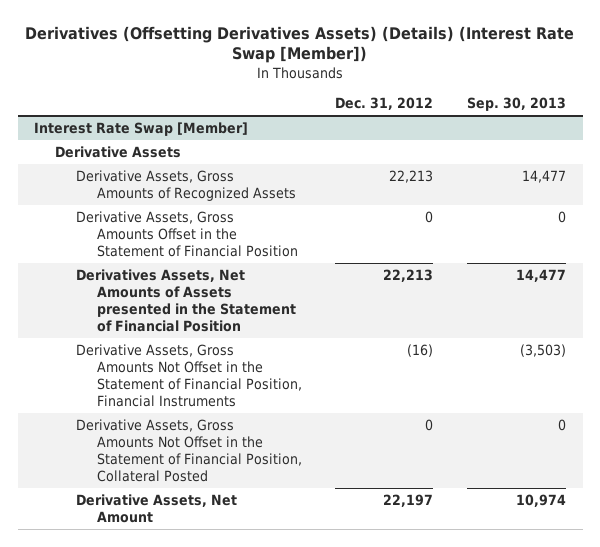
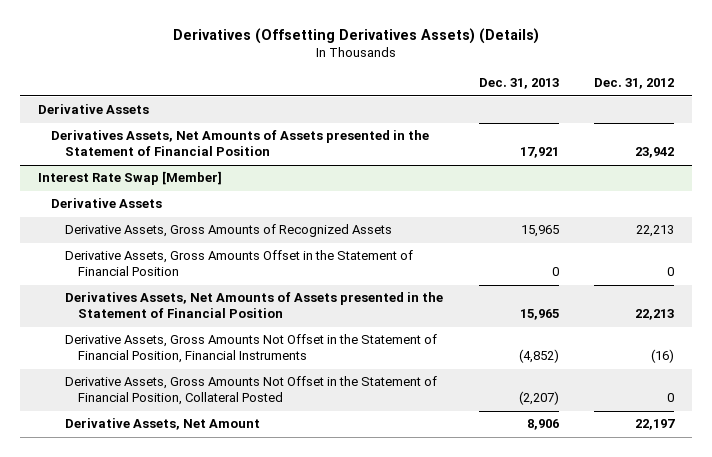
- Derivatives (Offsetting Derivatives Assets) (Details) (Interest Rate Swap [Member])
+ Derivatives (Offsetting Derivatives Assets) (Details)
- | Dec. 31, 2012 | Sep. 30, 2013
+ | Dec. 31, 2013 | Dec. 31, 2012
+ Derivative Assets
+ Derivatives Assets, Net Amounts of Assets presented in the Statement of Financial Position | 17,921 | 23,942

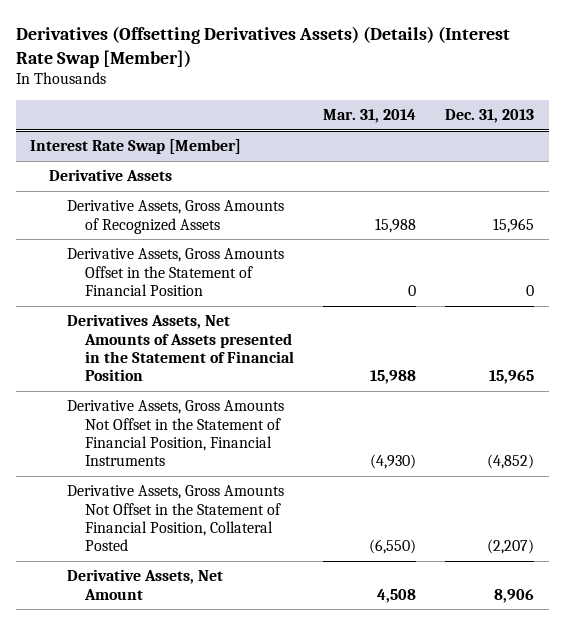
- Derivatives (Offsetting Derivatives Assets) (Details)
+ Derivatives (Offsetting Derivatives Assets) (Details) (Interest Rate Swap [Member])
- | Dec. 31, 2013 | Dec. 31, 2012
+ | Mar. 31, 2014 | Dec. 31, 2013
- Derivative Assets
- Derivatives Assets, Net Amounts of Assets presented in the Statement of Financial Position | 17,921 | 23,942

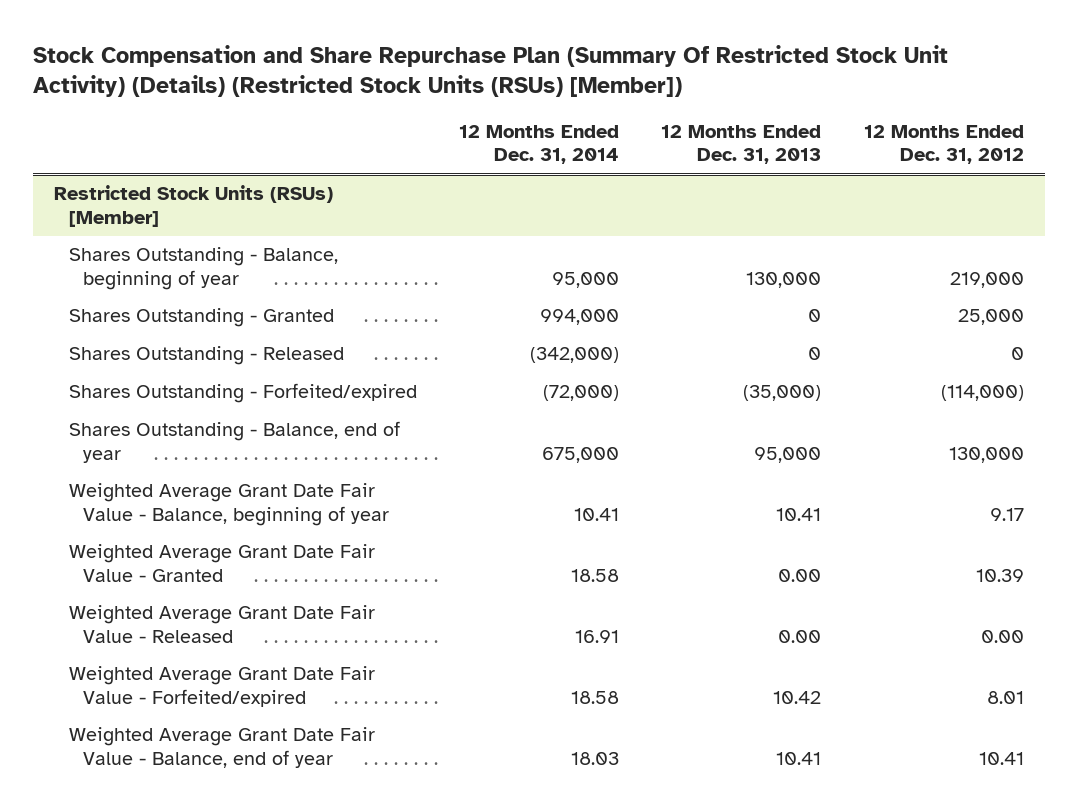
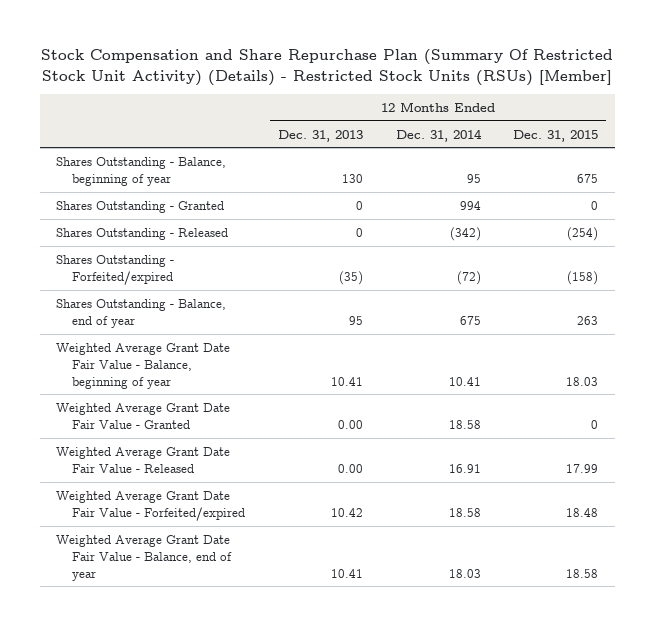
- Stock Compensation and Share Repurchase Plan (Summary Of Restricted Stock Unit Activity) (Details) (Restricted Stock Units (RSUs) [Member])
+ Stock Compensation and Share Repurchase Plan (Summary Of Restricted Stock Unit Activity) (Details) - Restricted Stock Units (RSUs) [Member]
- | 12 Months Ended Dec. 31, 2014 | 12 Months Ended Dec. 31, 2013 | 12 Months Ended Dec. 31, 2012
+ | 12 Months Ended Dec. 31, 2013 | 12 Months Ended Dec. 31, 2014 | 12 Months Ended Dec. 31, 2015
- Restricted Stock Units (RSUs) [Member]
- Shares Outstanding - Balance, beginning of year | 95,000 | 130,000 | 219,000
- Shares Outstanding - Granted | 994,000 | 0 | 25,000
- Shares Outstanding - Released | (342,000) | 0 | 0
- Shares Outstanding - Forfeited/expired | (72,000) | (35,000) | (114,000)
- Shares Outstanding - Balance, end of year | 675,000 | 95,000 | 130,000
+ Shares Outstanding - Balance, beginning of year | 130 | 95 | 675
+ Shares Outstanding - Granted | 0 | 994 | 0
+ Shares Outstanding - Released | 0 | (342) | (254)
+ Shares Outstanding - Forfeited/expired | (35) | (72) | (158)
+ Shares Outstanding - Balance, end of year | 95 | 675 | 263

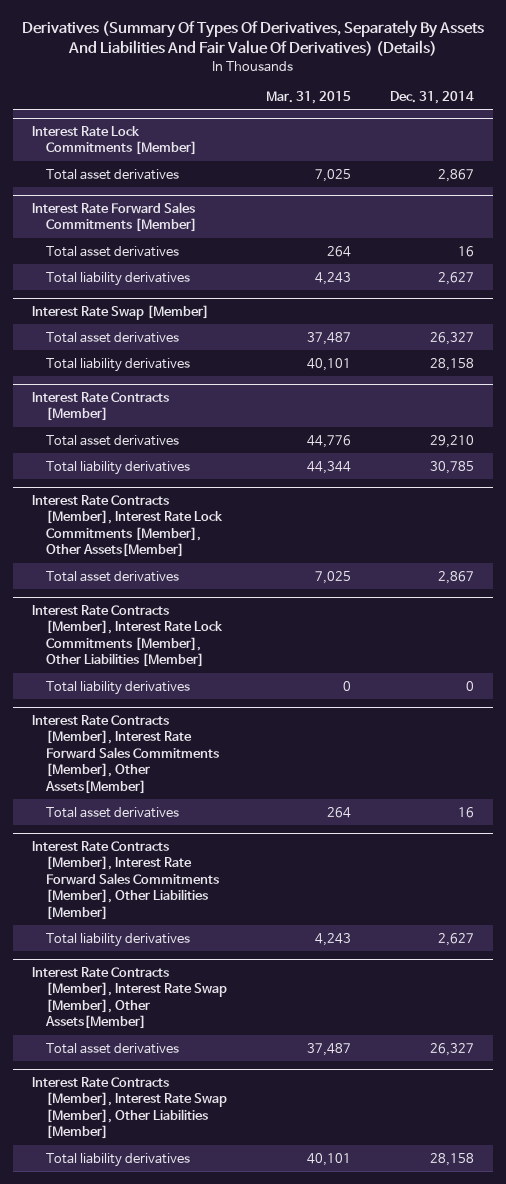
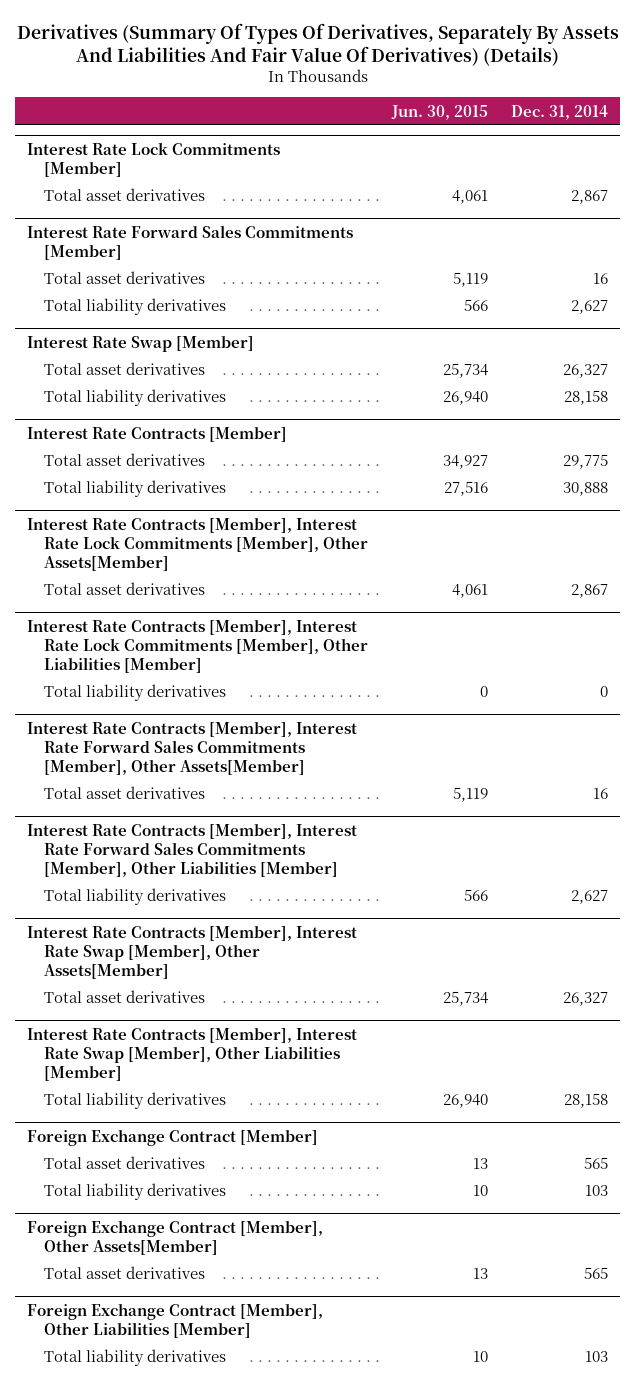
- | Mar. 31, 2015 | Dec. 31, 2014
+ | Jun. 30, 2015 | Dec. 31, 2014
@ Interest Rate Contracts [Member]
- Total asset derivatives | 44,776 | 29,210
- Total liability derivatives | 44,344 | 30,785
+ Total asset derivatives | 34,927 | 29,775
+ Total liability derivatives | 27,516 | 30,888
+ Foreign Exchange Contract [Member]
+ Total asset derivatives | 13 | 565
+ Total liability derivatives | 10 | 103
+ Foreign Exchange Contract [Member], Other Assets[Member]
+ Total asset derivatives | 13 | 565
+ Foreign Exchange Contract [Member], Other Liabilities [Member]
+ Total liability derivatives | 10 | 103

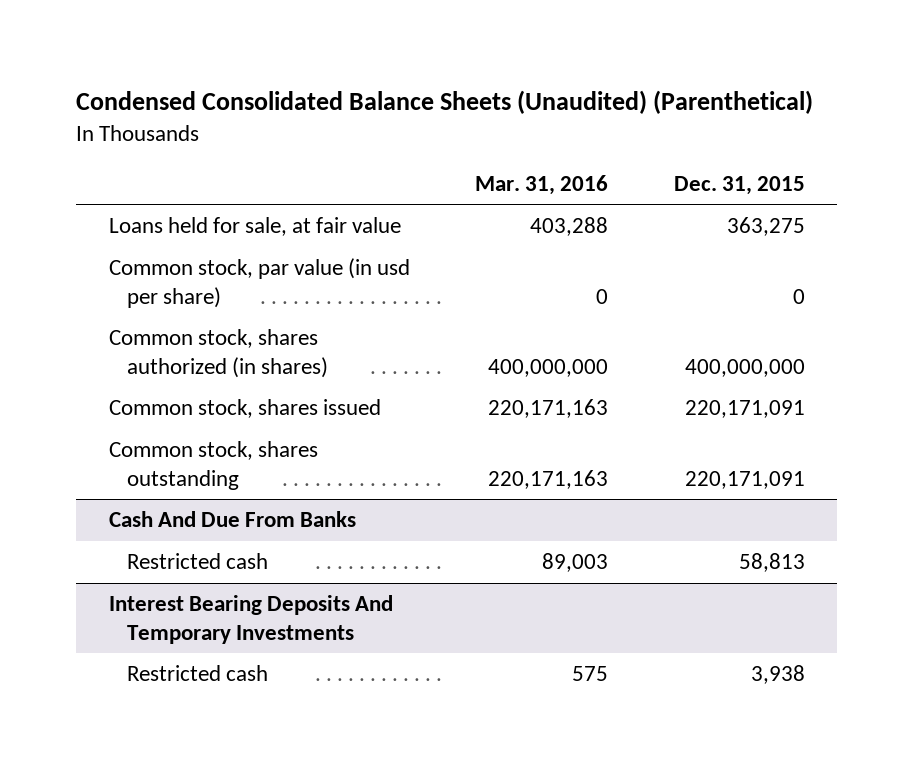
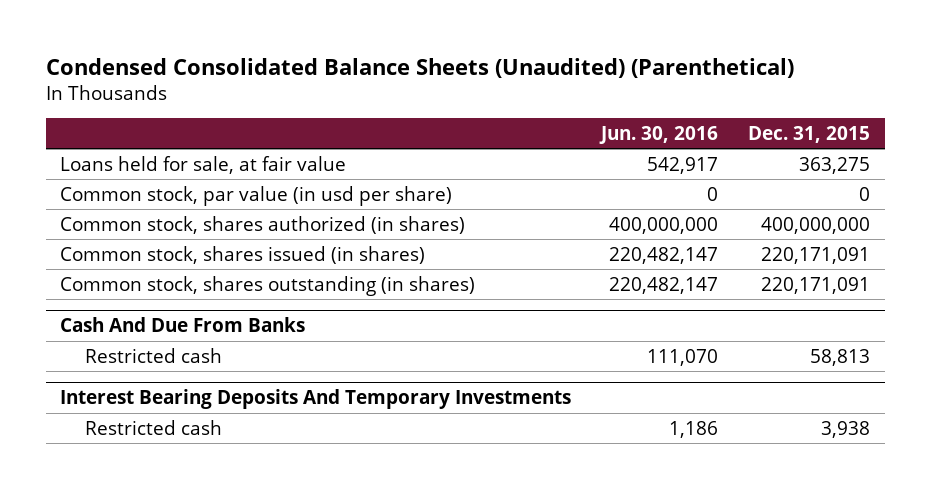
- | Mar. 31, 2016 | Dec. 31, 2015
+ | Jun. 30, 2016 | Dec. 31, 2015
- Common stock, shares issued | 220,171,163 | 220,171,091
- Common stock, shares outstanding | 220,171,163 | 220,171,091
+ Common stock, shares issued (in shares) | 220,482,147 | 220,171,091
+ Common stock, shares outstanding (in shares) | 220,482,147 | 220,171,091

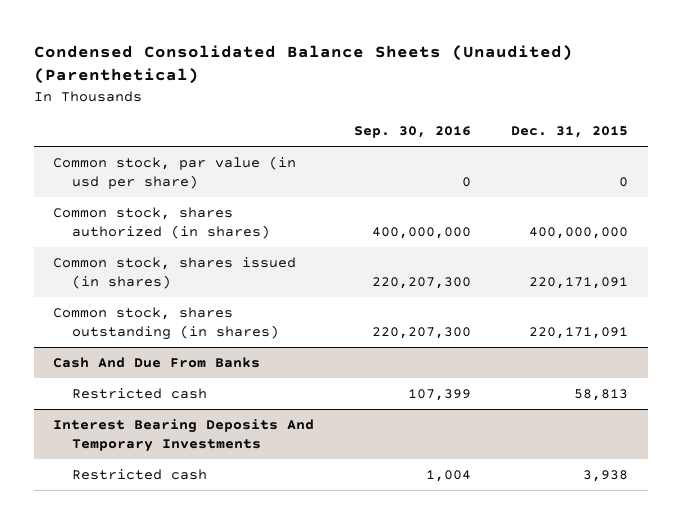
- | Jun. 30, 2016 | Dec. 31, 2015
+ | Sep. 30, 2016 | Dec. 31, 2015
- Loans held for sale, at fair value | 542,917 | 363,275

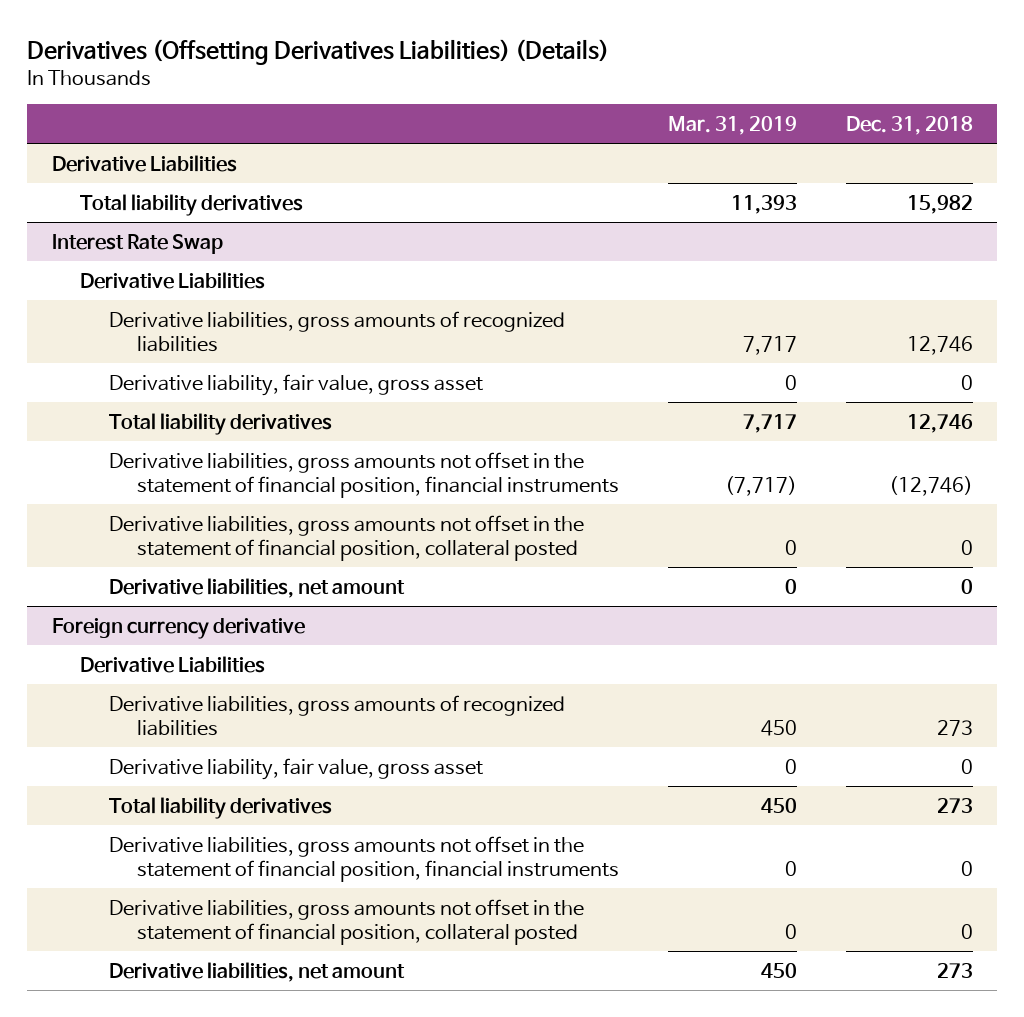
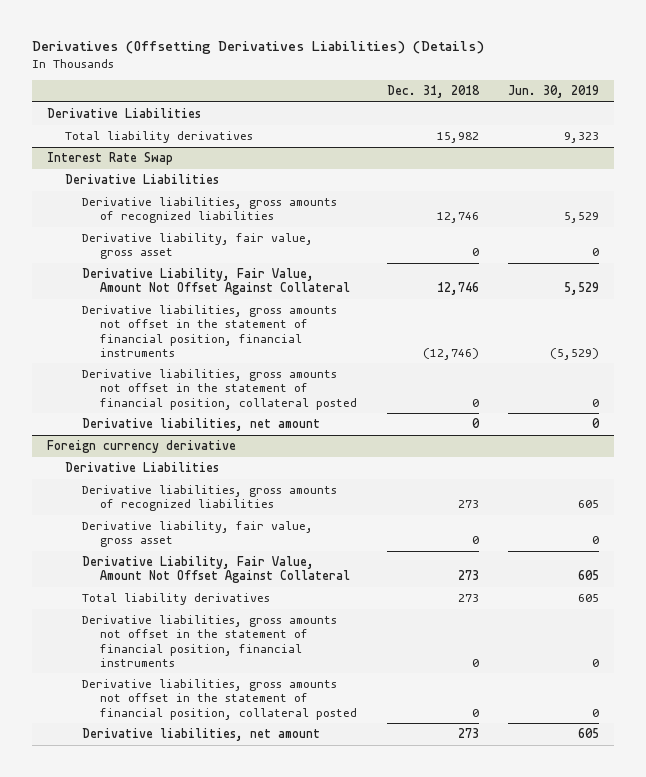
- | Mar. 31, 2019 | Dec. 31, 2018
+ | Dec. 31, 2018 | Jun. 30, 2019
@ Interest Rate Swap
- Total liability derivatives | 7,717 | 12,746
+ Derivative Liability, Fair Value, Amount Not Offset Against Collateral | 12,746 | 5,529
@ Foreign currency derivative
+ Derivative Liability, Fair Value, Amount Not Offset Against Collateral | 273 | 605

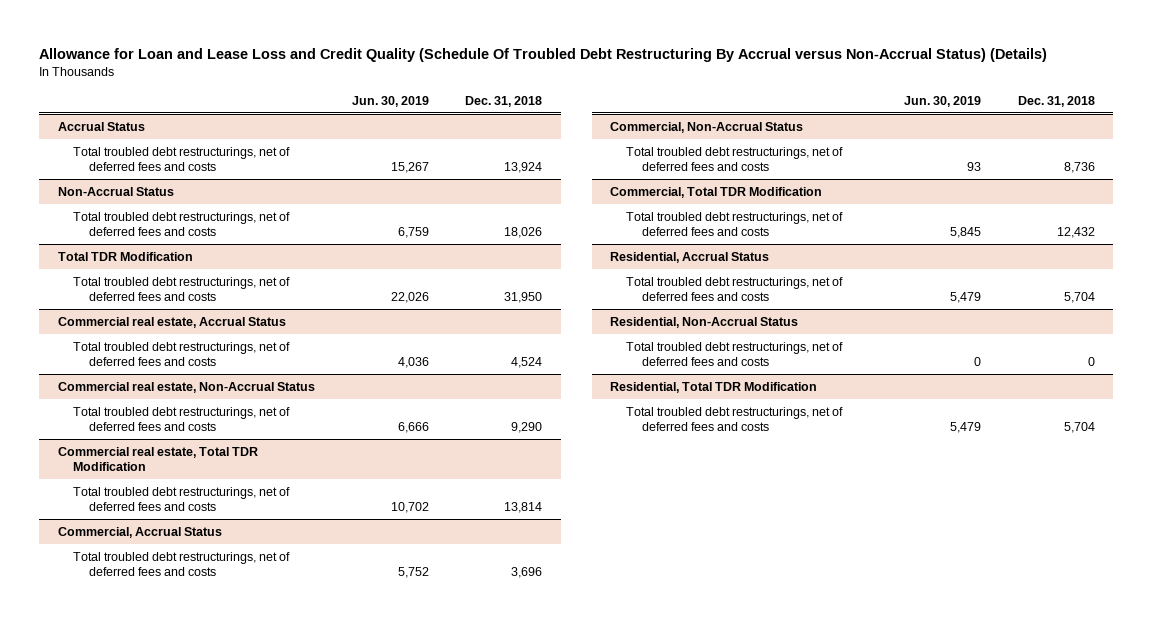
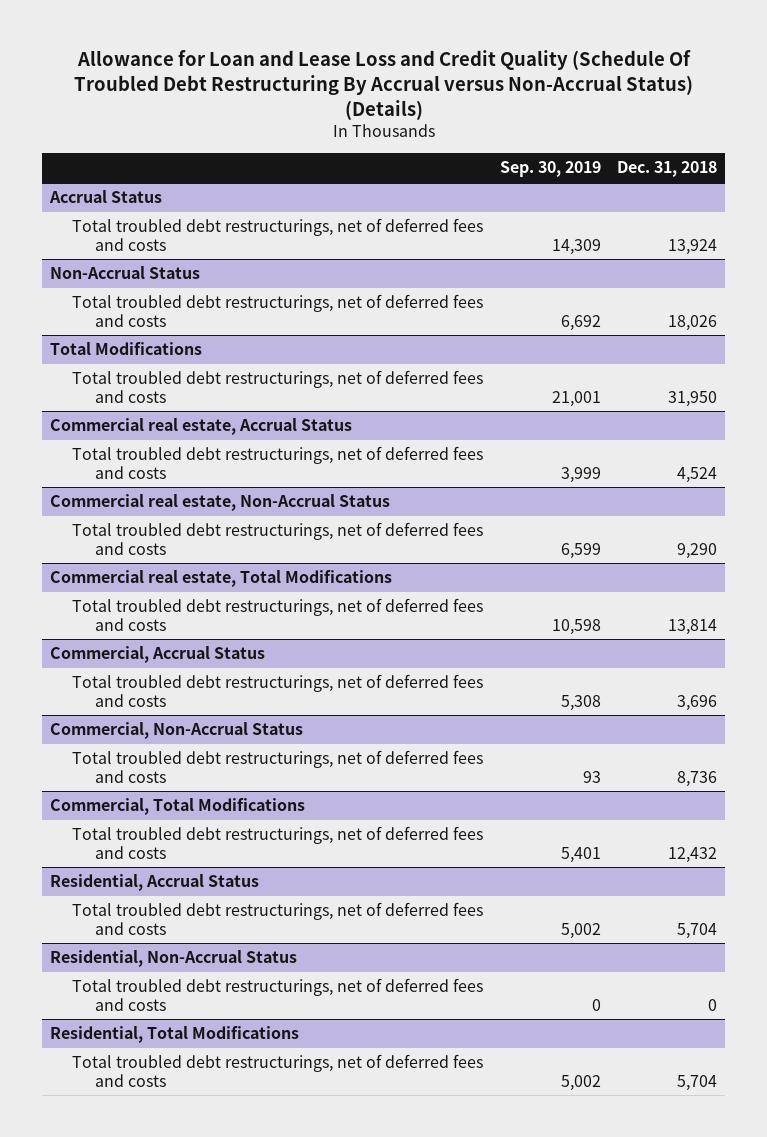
- | Jun. 30, 2019 | Dec. 31, 2018
+ | Sep. 30, 2019 | Dec. 31, 2018
- Total TDR Modification
+ Total Modifications
- Commercial real estate, Total TDR Modification
+ Commercial real estate, Total Modifications
- Commercial, Total TDR Modification
+ Commercial, Total Modifications
- Residential, Total TDR Modification
+ Residential, Total Modifications

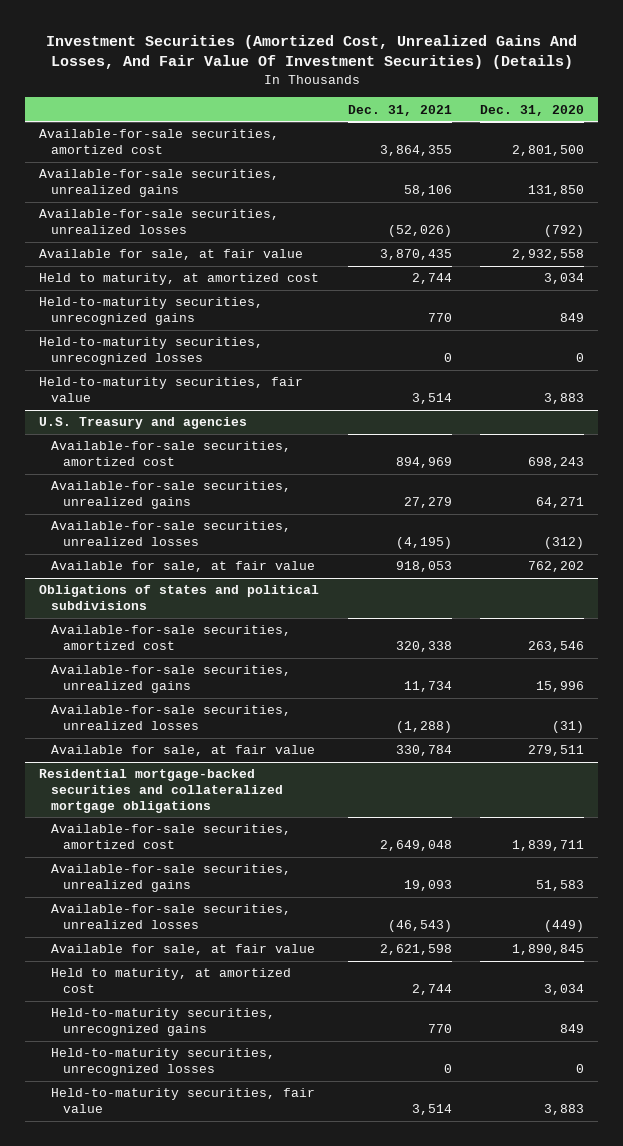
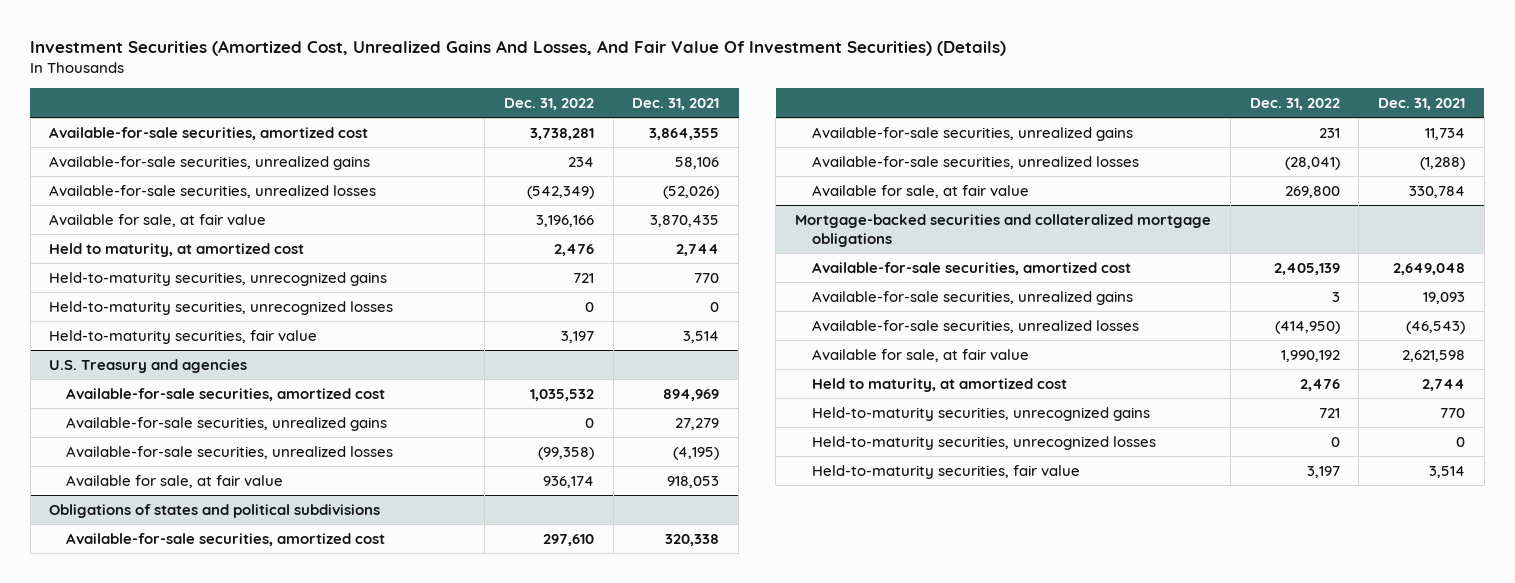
- | Dec. 31, 2021 | Dec. 31, 2020
+ | Dec. 31, 2022 | Dec. 31, 2021
- Residential mortgage-backed securities and collateralized mortgage obligations
+ Mortgage-backed securities and collateralized mortgage obligations

